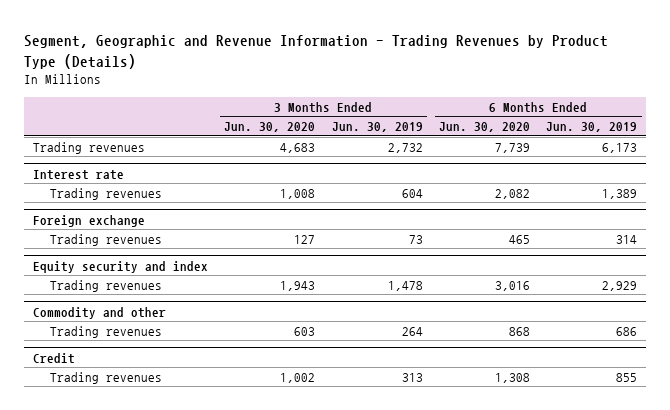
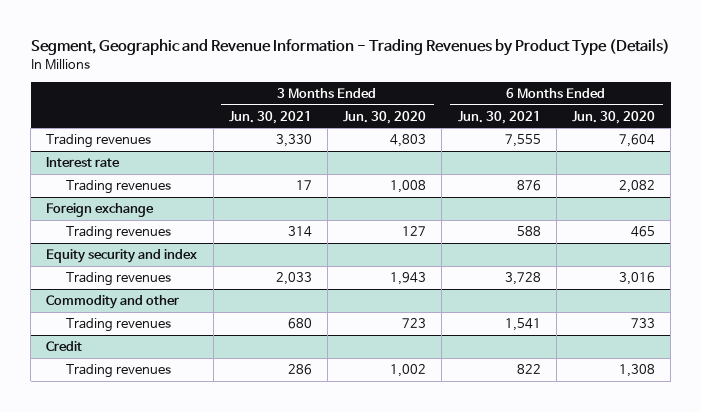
- | 3 Months Ended Jun. 30, 2020 | 3 Months Ended Jun. 30, 2019 | 6 Months Ended Jun. 30, 2020 | 6 Months Ended Jun. 30, 2019
+ | 3 Months Ended Jun. 30, 2021 | 3 Months Ended Jun. 30, 2020 | 6 Months Ended Jun. 30, 2021 | 6 Months Ended Jun. 30, 2020
- Trading revenues | 4,683 | 2,732 | 7,739 | 6,173
+ Trading revenues | 3,330 | 4,803 | 7,555 | 7,604
@ Commodity and other
- Trading revenues | 603 | 264 | 868 | 686
+ Trading revenues | 680 | 723 | 1,541 | 733

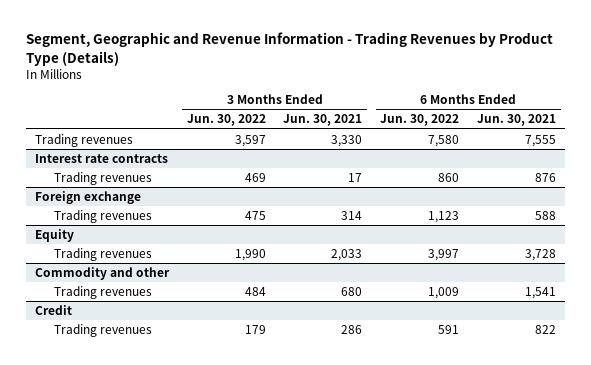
- | 3 Months Ended Jun. 30, 2021 | 3 Months Ended Jun. 30, 2020 | 6 Months Ended Jun. 30, 2021 | 6 Months Ended Jun. 30, 2020
+ | 3 Months Ended Jun. 30, 2022 | 3 Months Ended Jun. 30, 2021 | 6 Months Ended Jun. 30, 2022 | 6 Months Ended Jun. 30, 2021
- Interest rate
+ Interest rate contracts
- Equity security and index
+ Equity

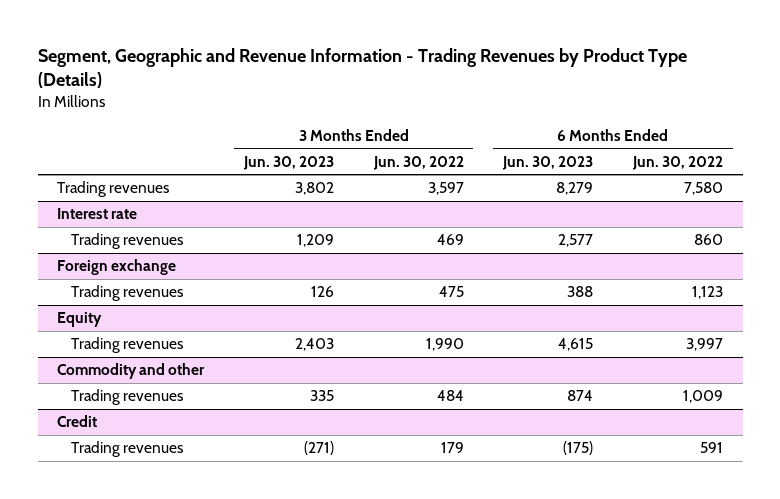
- | 3 Months Ended Jun. 30, 2022 | 3 Months Ended Jun. 30, 2021 | 6 Months Ended Jun. 30, 2022 | 6 Months Ended Jun. 30, 2021
+ | 3 Months Ended Jun. 30, 2023 | 3 Months Ended Jun. 30, 2022 | 6 Months Ended Jun. 30, 2023 | 6 Months Ended Jun. 30, 2022
- Interest rate contracts
+ Interest rate

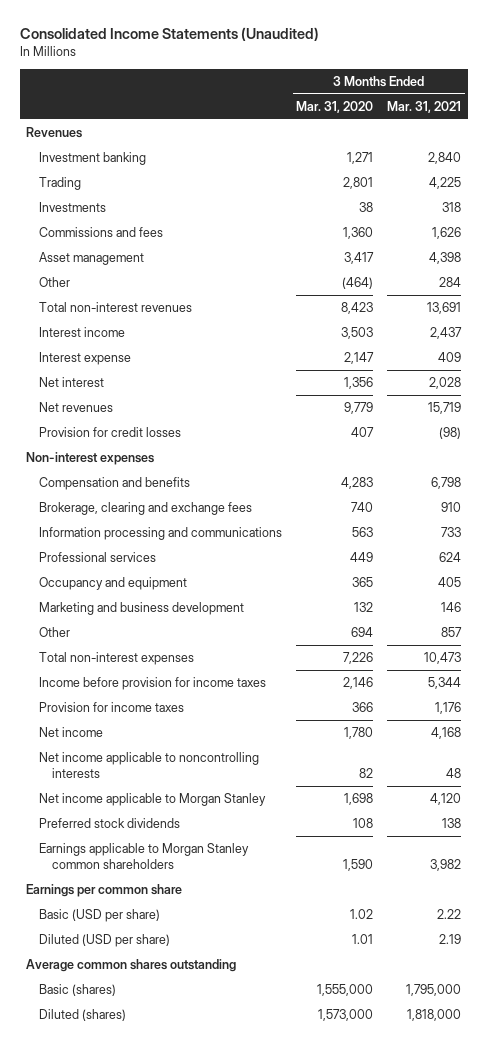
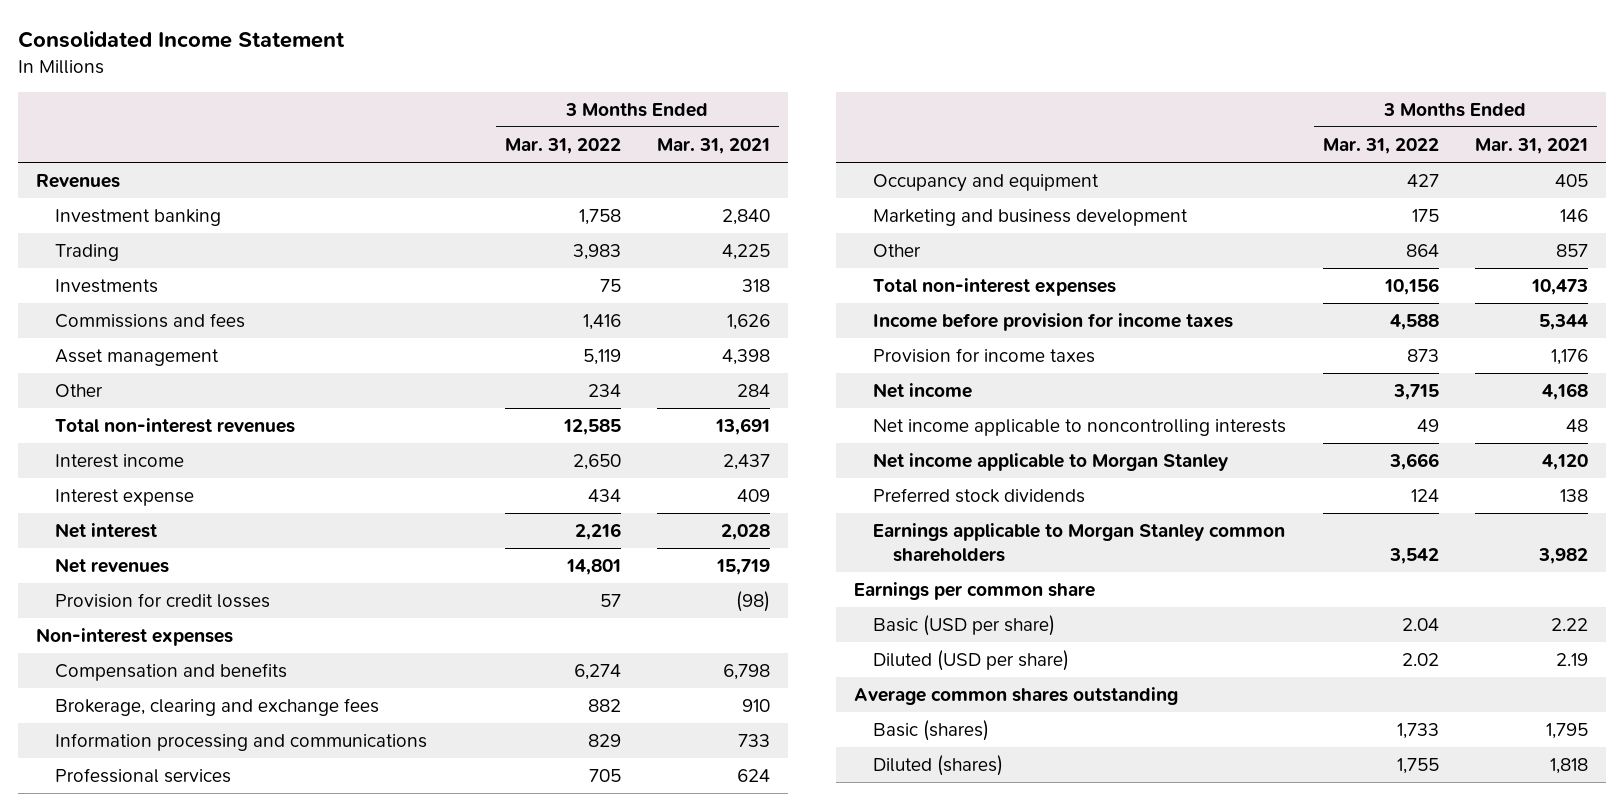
- Consolidated Income Statements (Unaudited)
+ Consolidated Income Statement
- | 3 Months Ended Mar. 31, 2020 | 3 Months Ended Mar. 31, 2021
+ | 3 Months Ended Mar. 31, 2022 | 3 Months Ended Mar. 31, 2021
- Basic (shares) | 1,555,000 | 1,795,000
- Diluted (shares) | 1,573,000 | 1,818,000
+ Basic (shares) | 1,733 | 1,795
+ Diluted (shares) | 1,755 | 1,818

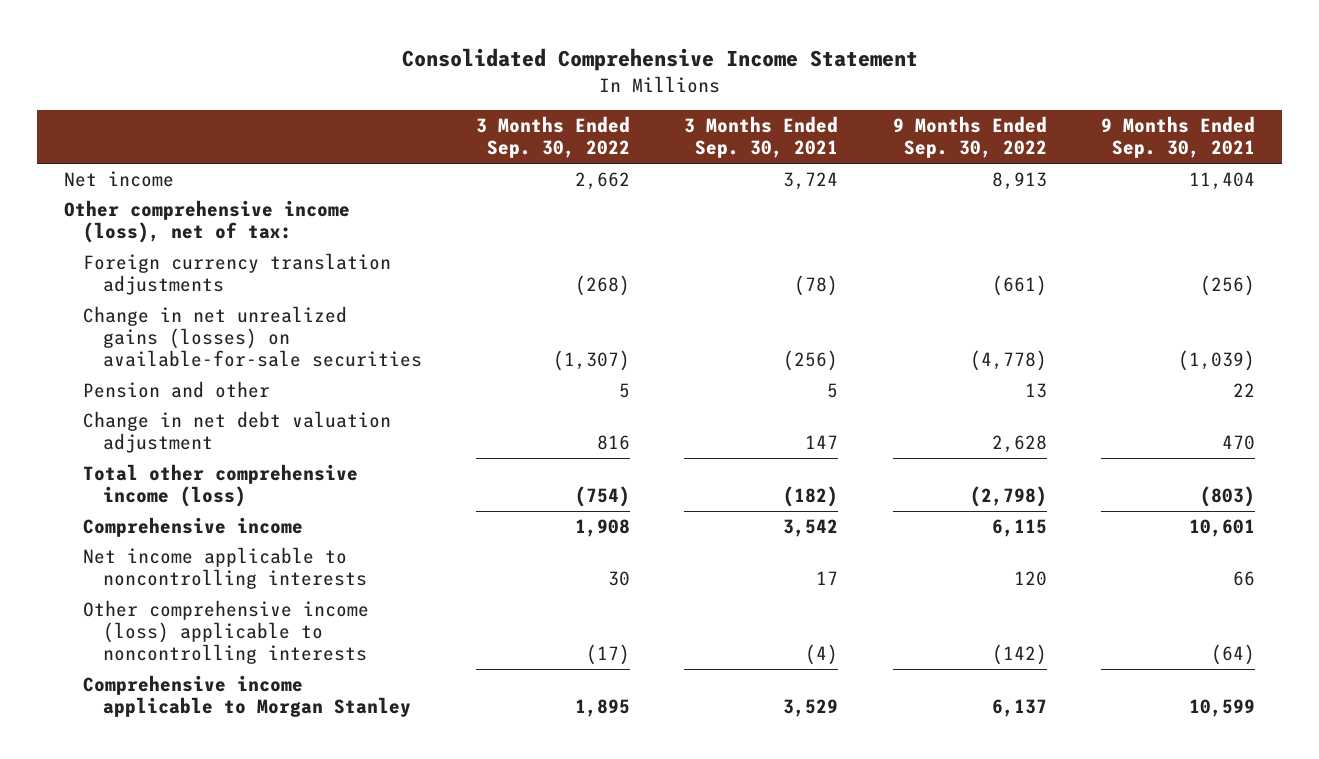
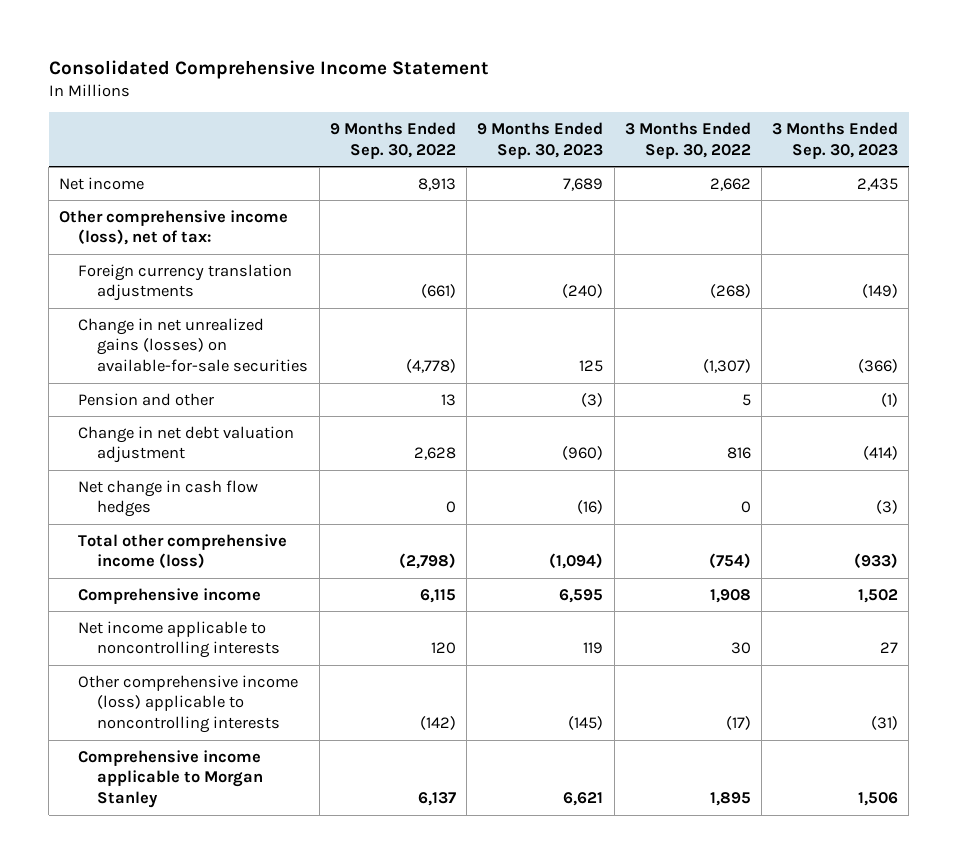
- | 3 Months Ended Sep. 30, 2022 | 3 Months Ended Sep. 30, 2021 | 9 Months Ended Sep. 30, 2022 | 9 Months Ended Sep. 30, 2021
+ | 9 Months Ended Sep. 30, 2022 | 9 Months Ended Sep. 30, 2023 | 3 Months Ended Sep. 30, 2022 | 3 Months Ended Sep. 30, 2023
+ Net change in cash flow hedges | 0 | (16) | 0 | (3)

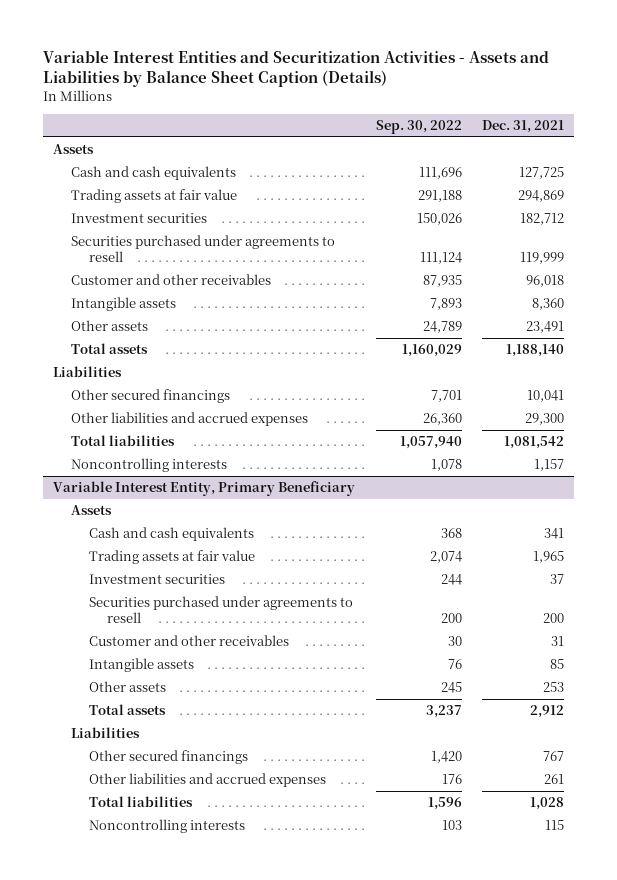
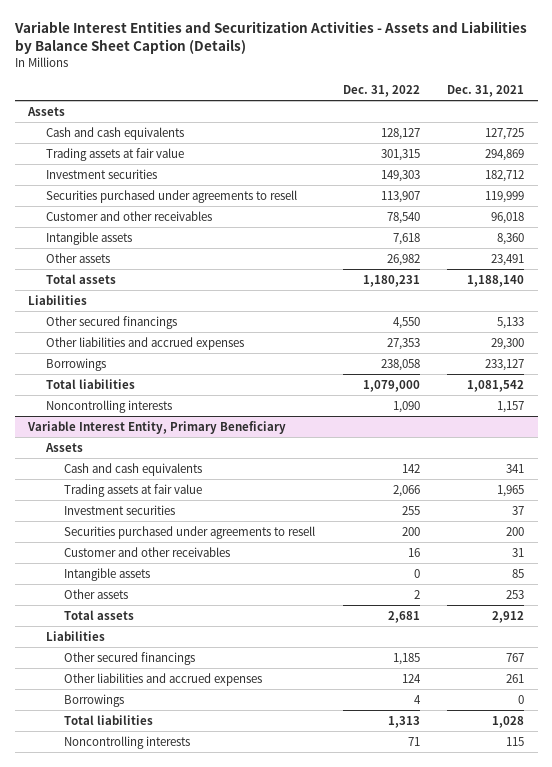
- | Sep. 30, 2022 | Dec. 31, 2021
+ | Dec. 31, 2022 | Dec. 31, 2021
- Other secured financings | 7,701 | 10,041
+ Other secured financings | 4,550 | 5,133
+ Borrowings | 238,058 | 233,127
@ Variable Interest Entity, Primary Beneficiary
+ Borrowings | 4 | 0

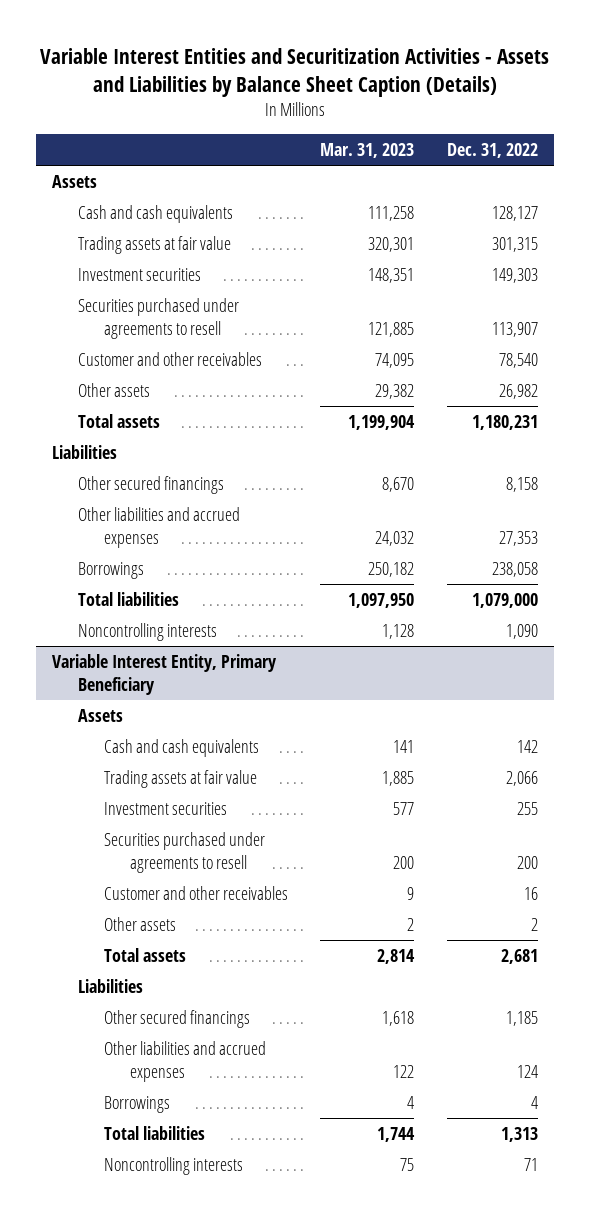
- | Dec. 31, 2022 | Dec. 31, 2021
+ | Mar. 31, 2023 | Dec. 31, 2022
- Intangible assets | 7,618 | 8,360
- Other secured financings | 4,550 | 5,133
+ Other secured financings | 8,670 | 8,158
@ Variable Interest Entity, Primary Beneficiary
- Intangible assets | 0 | 85

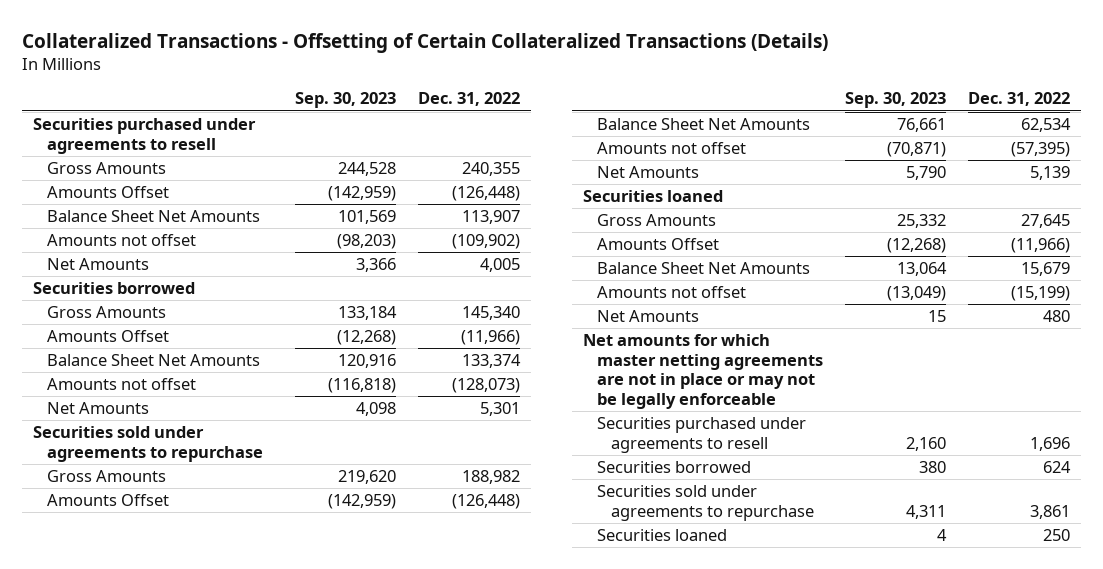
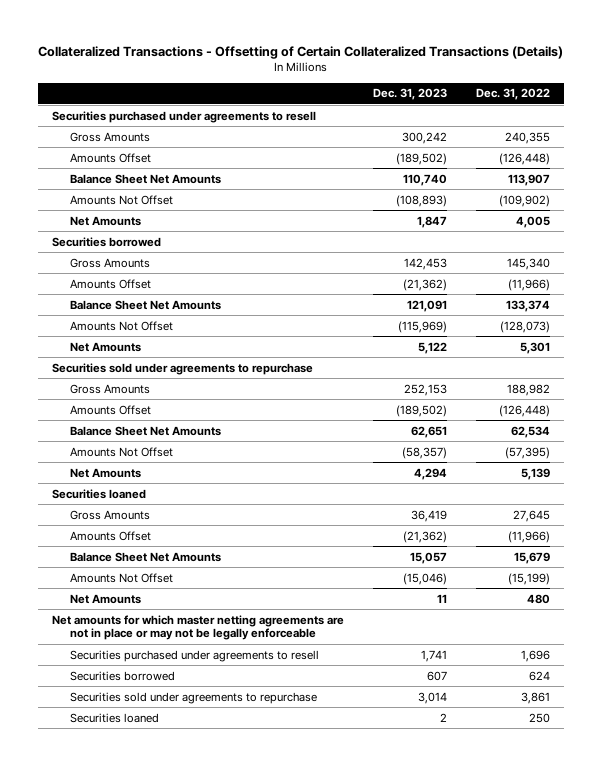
- | Sep. 30, 2023 | Dec. 31, 2022
+ | Dec. 31, 2023 | Dec. 31, 2022
- Amounts not offset | (98,203) | (109,902)
+ Amounts Not Offset | (108,893) | (109,902)
- Amounts not offset | (116,818) | (128,073)
+ Amounts Not Offset | (115,969) | (128,073)
- Amounts not offset | (70,871) | (57,395)
+ Amounts Not Offset | (58,357) | (57,395)
- Amounts not offset | (13,049) | (15,199)
+ Amounts Not Offset | (15,046) | (15,199)

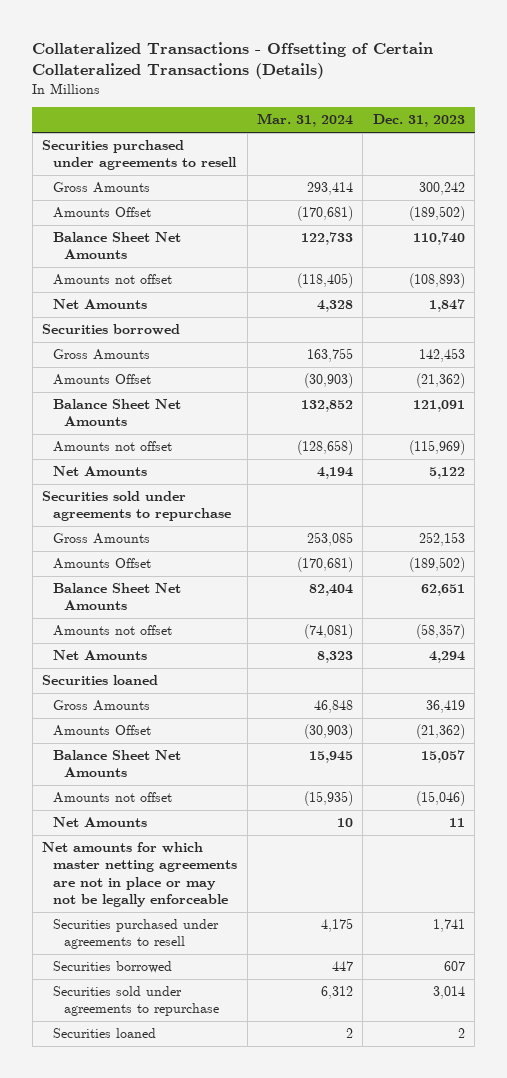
- | Dec. 31, 2023 | Dec. 31, 2022
+ | Mar. 31, 2024 | Dec. 31, 2023
- Amounts Not Offset | (108,893) | (109,902)
+ Amounts not offset | (118,405) | (108,893)
- Amounts Not Offset | (115,969) | (128,073)
+ Amounts not offset | (128,658) | (115,969)
- Amounts Not Offset | (58,357) | (57,395)
+ Amounts not offset | (74,081) | (58,357)
- Amounts Not Offset | (15,046) | (15,199)
+ Amounts not offset | (15,935) | (15,046)

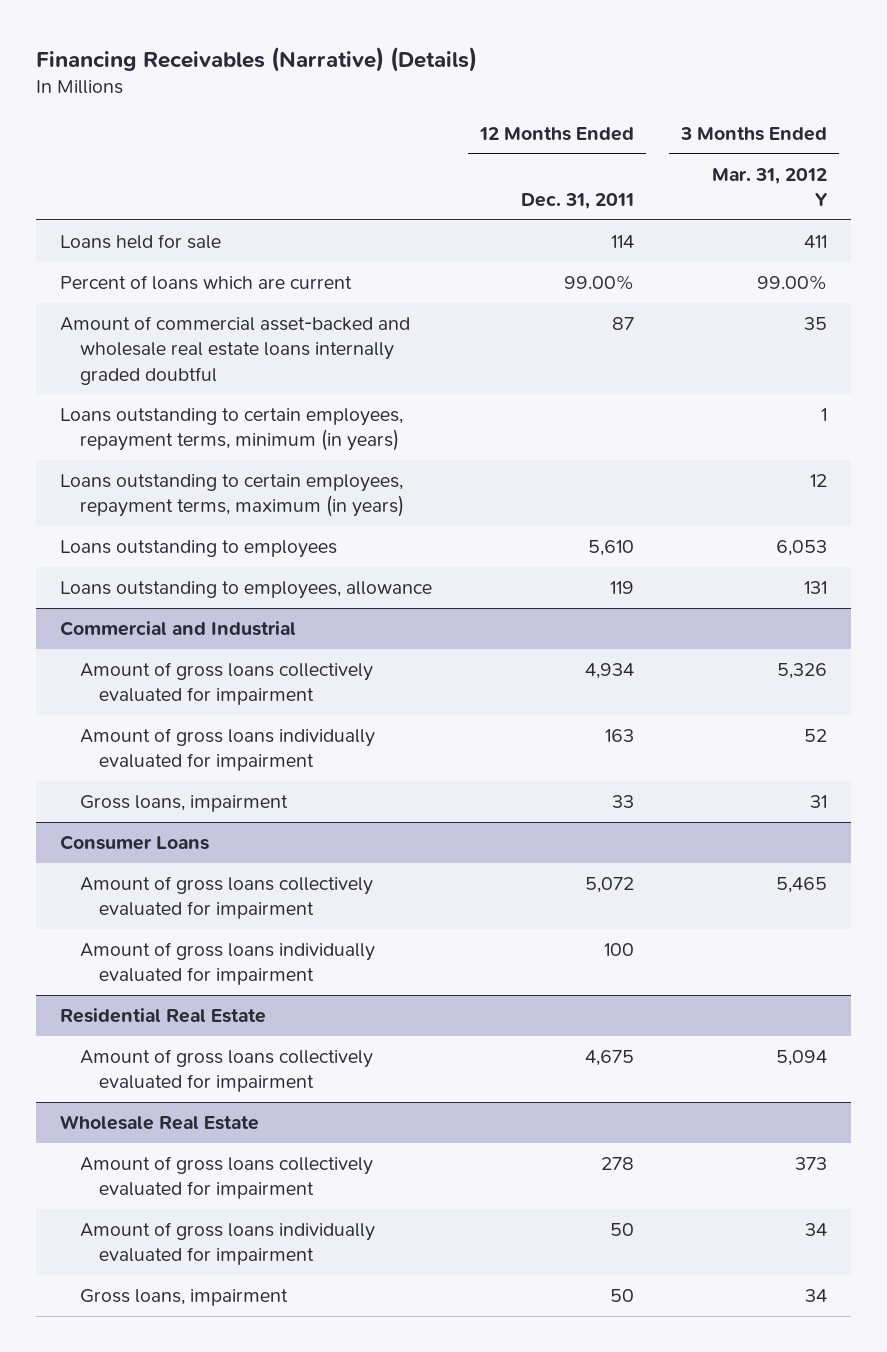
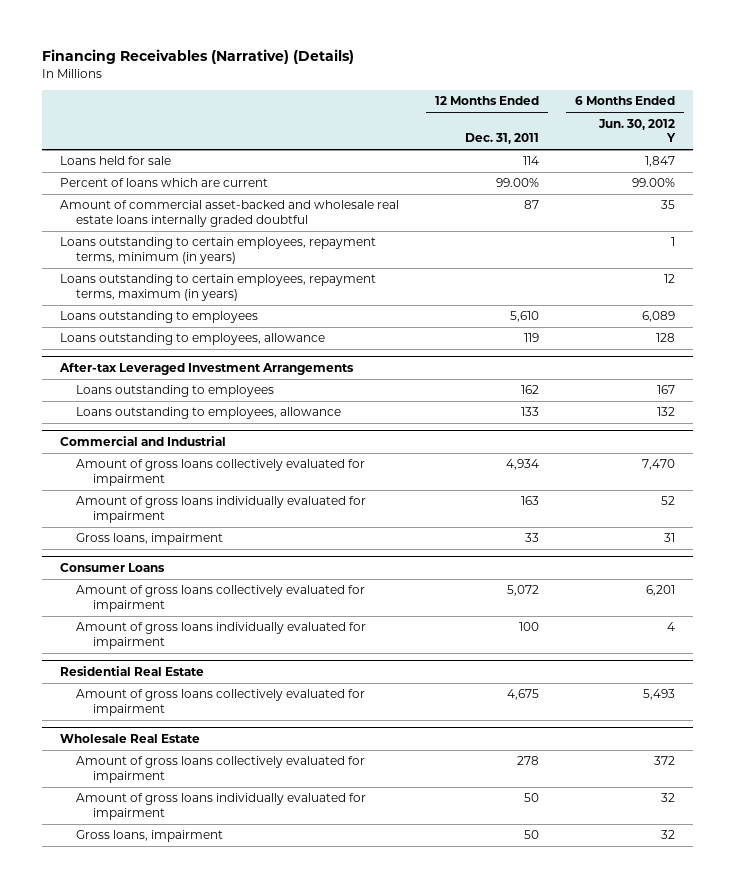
- | 12 Months Ended Dec. 31, 2011 | 3 Months Ended Mar. 31, 2012 Y
+ | 12 Months Ended Dec. 31, 2011 | 6 Months Ended Jun. 30, 2012 Y
+ After-tax Leveraged Investment Arrangements
+ Loans outstanding to employees | 162 | 167
+ Loans outstanding to employees, allowance | 133 | 132

